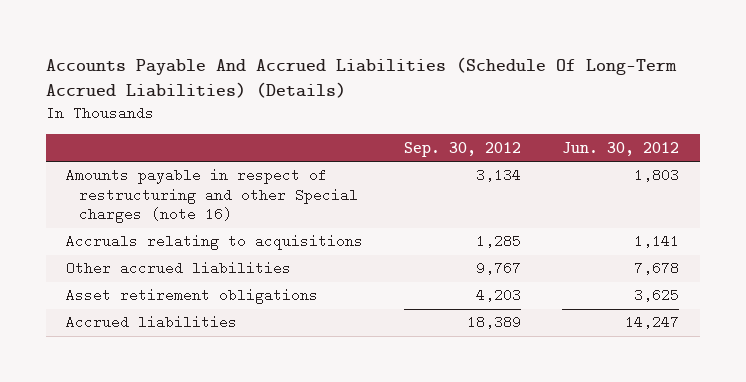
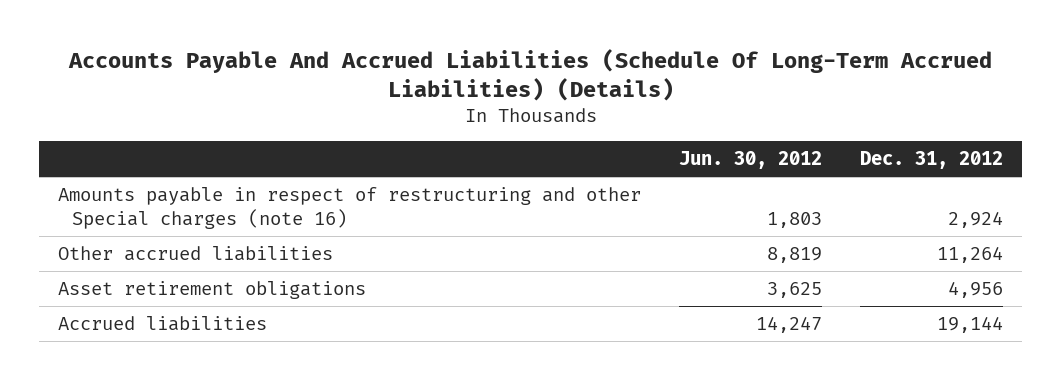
- | Sep. 30, 2012 | Jun. 30, 2012
+ | Jun. 30, 2012 | Dec. 31, 2012
- Accruals relating to acquisitions | 1,285 | 1,141
- Other accrued liabilities | 9,767 | 7,678
+ Other accrued liabilities | 8,819 | 11,264

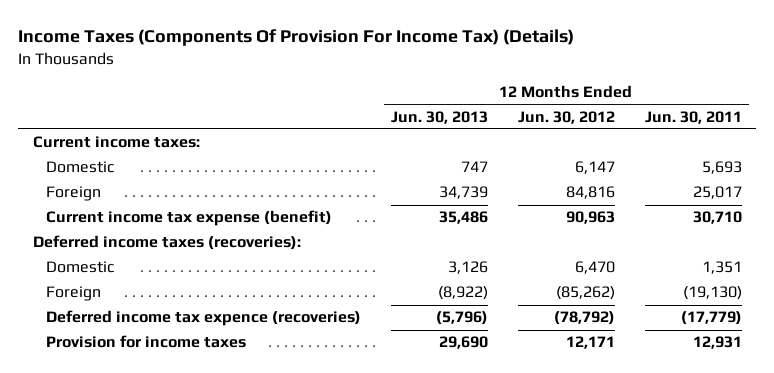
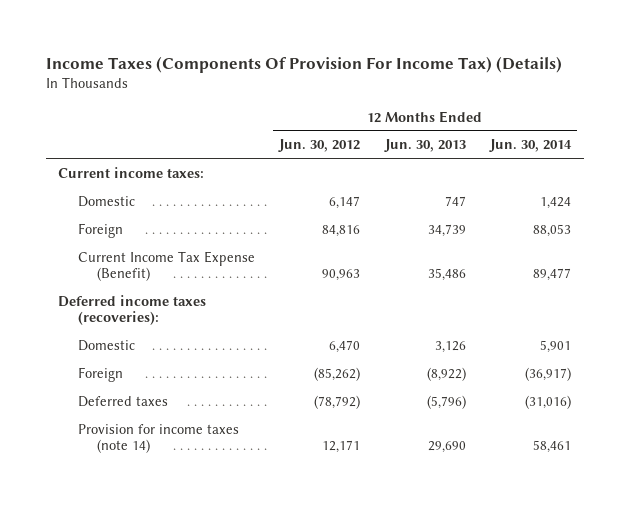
- | 12 Months Ended Jun. 30, 2013 | 12 Months Ended Jun. 30, 2012 | 12 Months Ended Jun. 30, 2011
+ | 12 Months Ended Jun. 30, 2012 | 12 Months Ended Jun. 30, 2013 | 12 Months Ended Jun. 30, 2014
- Current income tax expense (benefit) | 35,486 | 90,963 | 30,710
+ Current Income Tax Expense (Benefit) | 90,963 | 35,486 | 89,477
- Deferred income tax expence (recoveries) | (5,796) | (78,792) | (17,779)
- Provision for income taxes | 29,690 | 12,171 | 12,931
+ Deferred taxes | (78,792) | (5,796) | (31,016)
+ Provision for income taxes (note 14) | 12,171 | 29,690 | 58,461

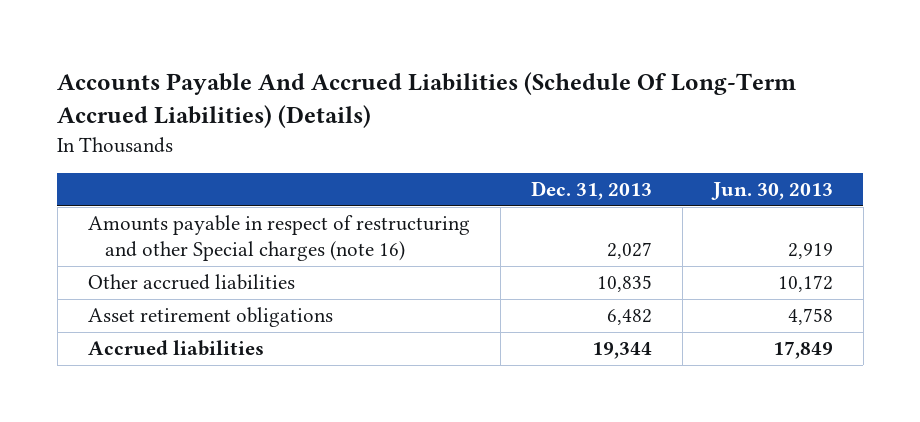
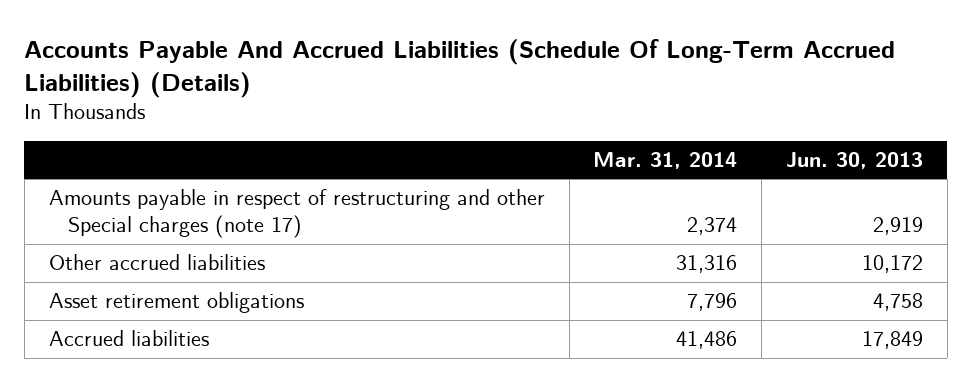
- | Dec. 31, 2013 | Jun. 30, 2013
+ | Mar. 31, 2014 | Jun. 30, 2013
- Amounts payable in respect of restructuring and other Special charges (note 16) | 2,027 | 2,919
+ Amounts payable in respect of restructuring and other Special charges (note 17) | 2,374 | 2,919

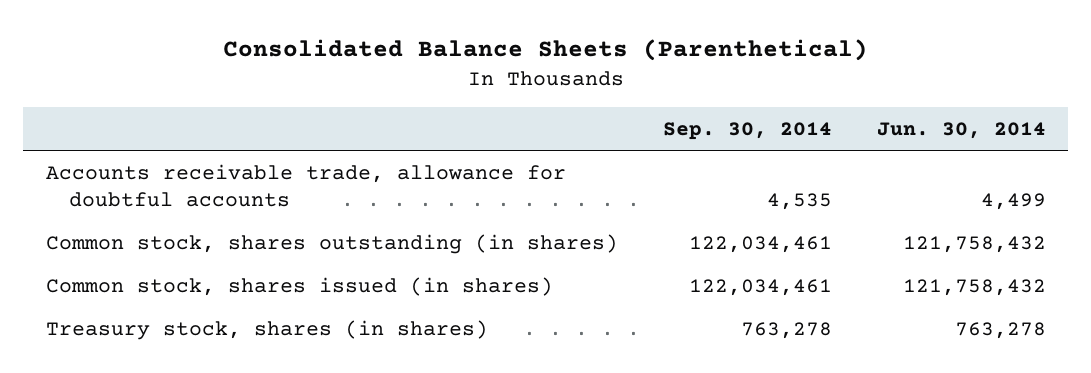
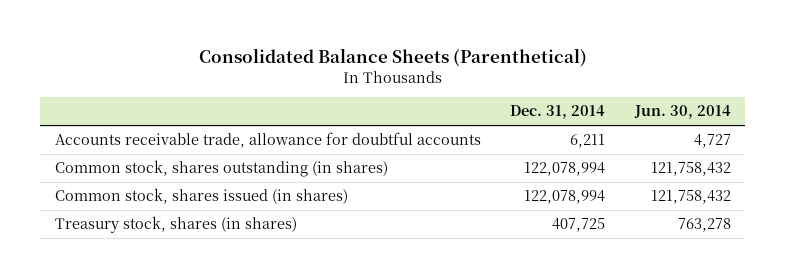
- | Sep. 30, 2014 | Jun. 30, 2014
+ | Dec. 31, 2014 | Jun. 30, 2014
- Accounts receivable trade, allowance for doubtful accounts | 4,535 | 4,499
+ Accounts receivable trade, allowance for doubtful accounts | 6,211 | 4,727

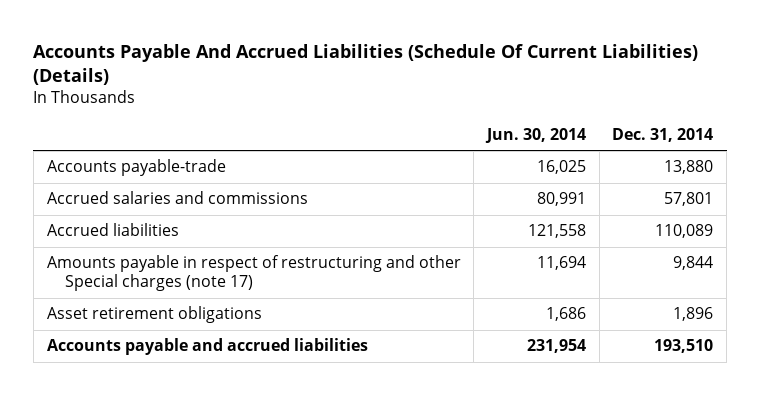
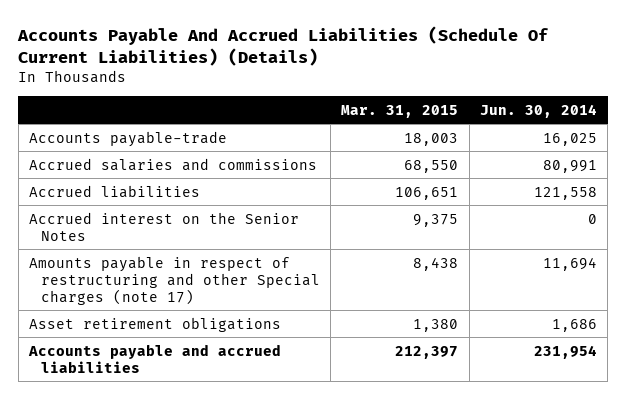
- | Jun. 30, 2014 | Dec. 31, 2014
+ | Mar. 31, 2015 | Jun. 30, 2014
+ Accrued interest on the Senior Notes | 9,375 | 0

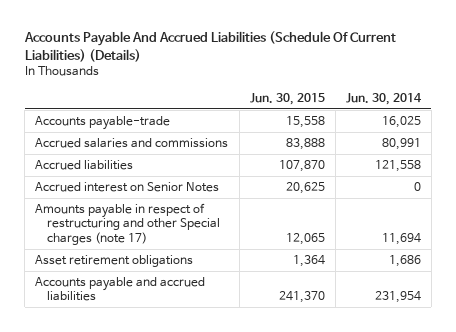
- | Mar. 31, 2015 | Jun. 30, 2014
+ | Jun. 30, 2015 | Jun. 30, 2014
- Accrued interest on the Senior Notes | 9,375 | 0
+ Accrued interest on Senior Notes | 20,625 | 0

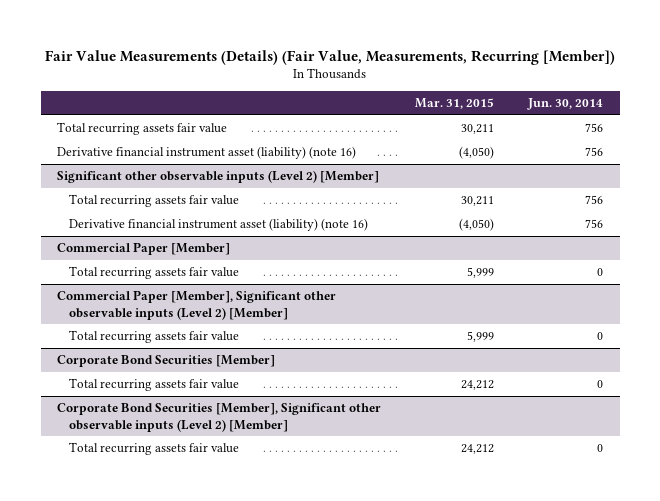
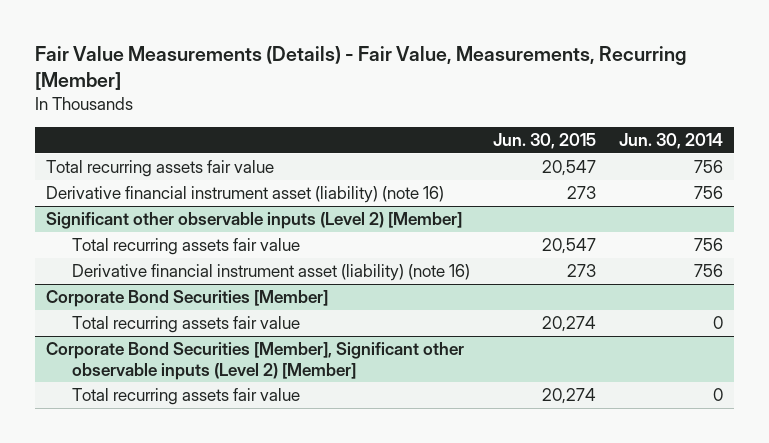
- Fair Value Measurements (Details) (Fair Value, Measurements, Recurring [Member])
+ Fair Value Measurements (Details) - Fair Value, Measurements, Recurring [Member]
- | Mar. 31, 2015 | Jun. 30, 2014
+ | Jun. 30, 2015 | Jun. 30, 2014
- Commercial Paper [Member]
- Total recurring assets fair value | 5,999 | 0
- Commercial Paper [Member], Significant other observable inputs (Level 2) [Member]
- Total recurring assets fair value | 5,999 | 0

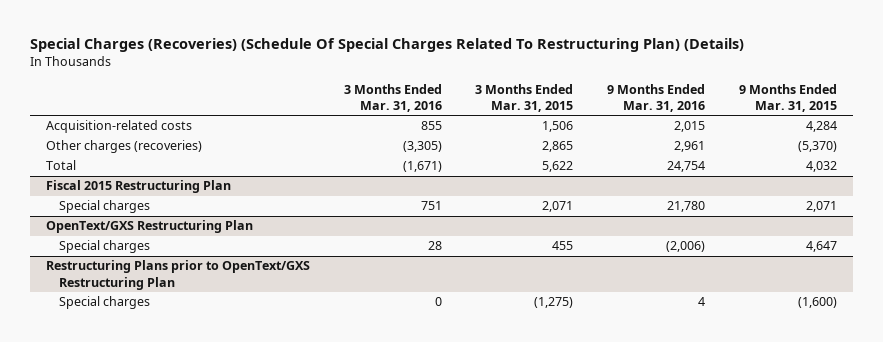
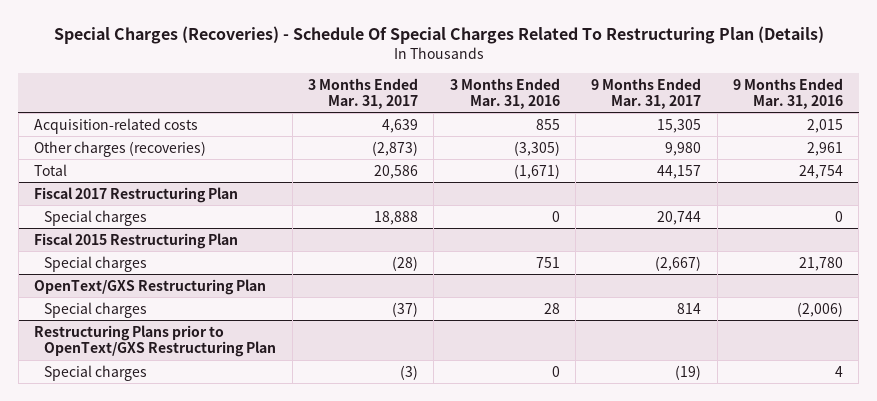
- Special Charges (Recoveries) (Schedule Of Special Charges Related To Restructuring Plan) (Details)
+ Special Charges (Recoveries) - Schedule Of Special Charges Related To Restructuring Plan (Details)
- | 3 Months Ended Mar. 31, 2016 | 3 Months Ended Mar. 31, 2015 | 9 Months Ended Mar. 31, 2016 | 9 Months Ended Mar. 31, 2015
+ | 3 Months Ended Mar. 31, 2017 | 3 Months Ended Mar. 31, 2016 | 9 Months Ended Mar. 31, 2017 | 9 Months Ended Mar. 31, 2016
+ Fiscal 2017 Restructuring Plan
+ Special charges | 18,888 | 0 | 20,744 | 0

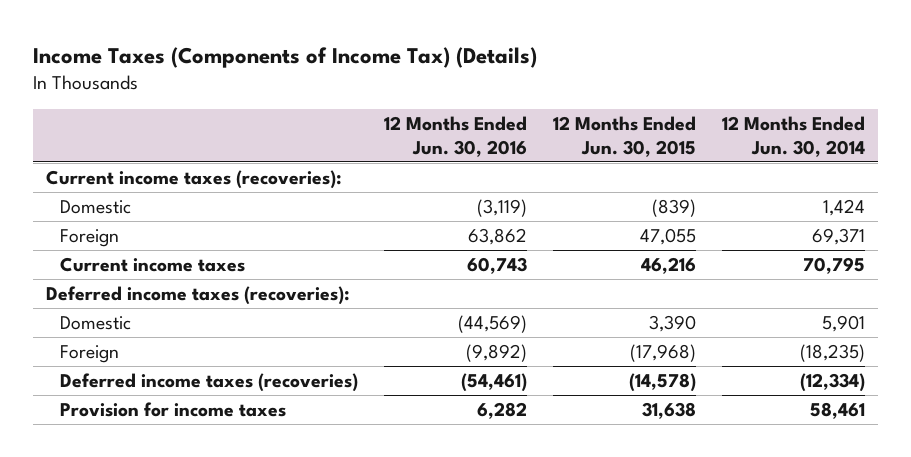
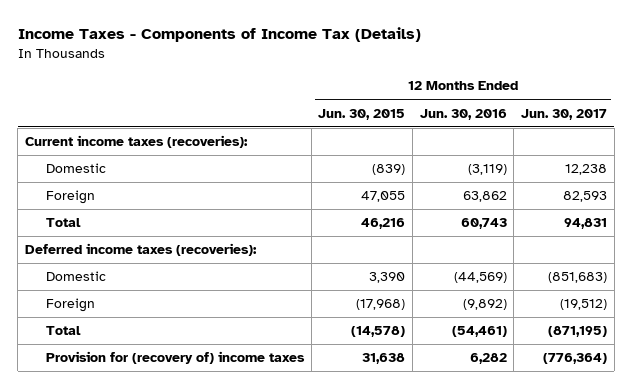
- Income Taxes (Components of Income Tax) (Details)
+ Income Taxes - Components of Income Tax (Details)
- | 12 Months Ended Jun. 30, 2016 | 12 Months Ended Jun. 30, 2015 | 12 Months Ended Jun. 30, 2014
+ | 12 Months Ended Jun. 30, 2015 | 12 Months Ended Jun. 30, 2016 | 12 Months Ended Jun. 30, 2017
- Current income taxes | 60,743 | 46,216 | 70,795
+ Total | 46,216 | 60,743 | 94,831
- Deferred income taxes (recoveries) | (54,461) | (14,578) | (12,334)
- Provision for income taxes | 6,282 | 31,638 | 58,461
+ Total | (14,578) | (54,461) | (871,195)
+ Provision for (recovery of) income taxes | 31,638 | 6,282 | (776,364)

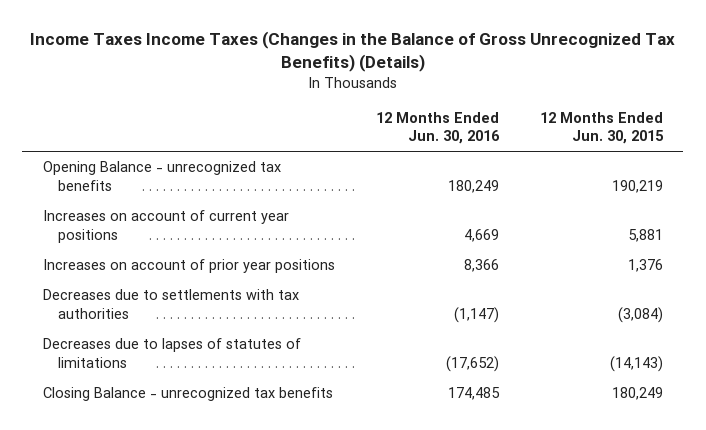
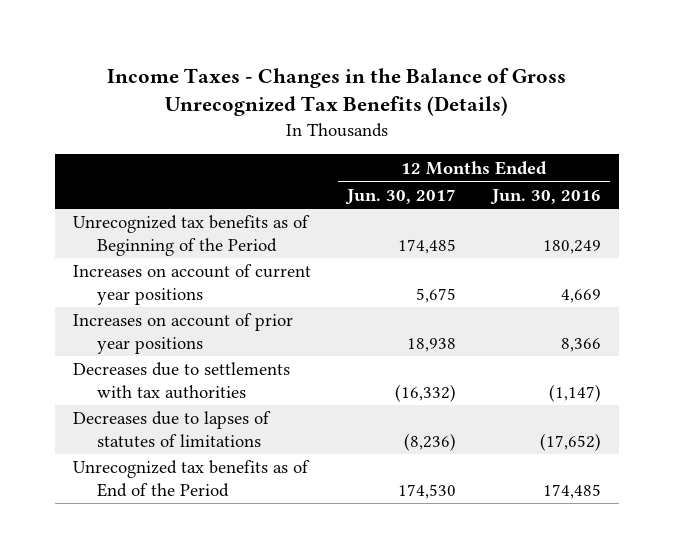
- Income Taxes Income Taxes (Changes in the Balance of Gross Unrecognized Tax Benefits) (Details)
+ Income Taxes - Changes in the Balance of Gross Unrecognized Tax Benefits (Details)
- | 12 Months Ended Jun. 30, 2016 | 12 Months Ended Jun. 30, 2015
+ | 12 Months Ended Jun. 30, 2017 | 12 Months Ended Jun. 30, 2016
- Opening Balance - unrecognized tax benefits | 180,249 | 190,219
+ Unrecognized tax benefits as of Beginning of the Period | 174,485 | 180,249
- Closing Balance - unrecognized tax benefits | 174,485 | 180,249
+ Unrecognized tax benefits as of End of the Period | 174,530 | 174,485

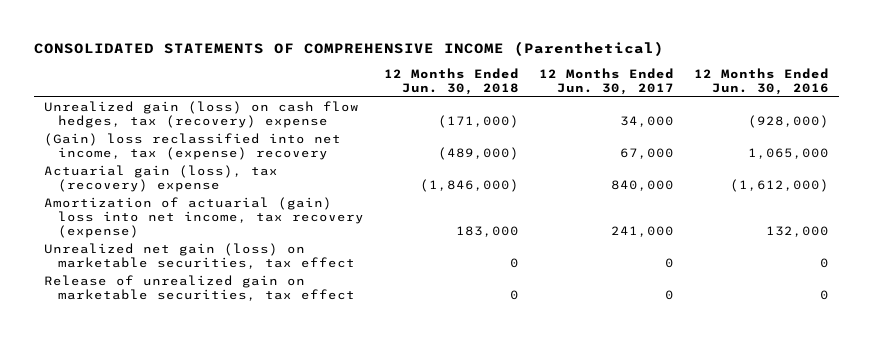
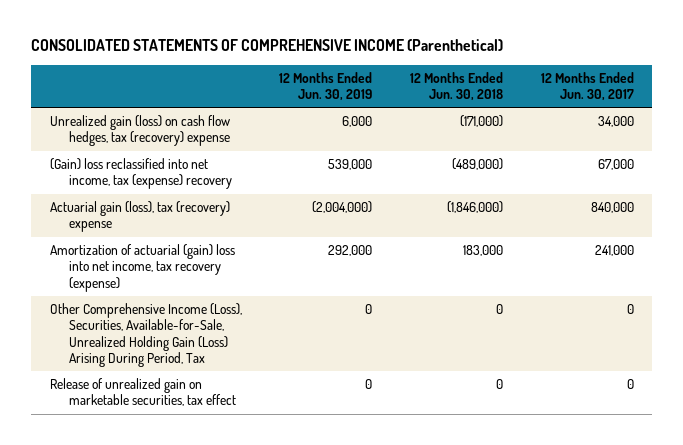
- | 12 Months Ended Jun. 30, 2018 | 12 Months Ended Jun. 30, 2017 | 12 Months Ended Jun. 30, 2016
+ | 12 Months Ended Jun. 30, 2019 | 12 Months Ended Jun. 30, 2018 | 12 Months Ended Jun. 30, 2017
- Unrealized net gain (loss) on marketable securities, tax effect | 0 | 0 | 0
+ Other Comprehensive Income (Loss), Securities, Available-for-Sale, Unrealized Holding Gain (Loss) Arising During Period, Tax | 0 | 0 | 0

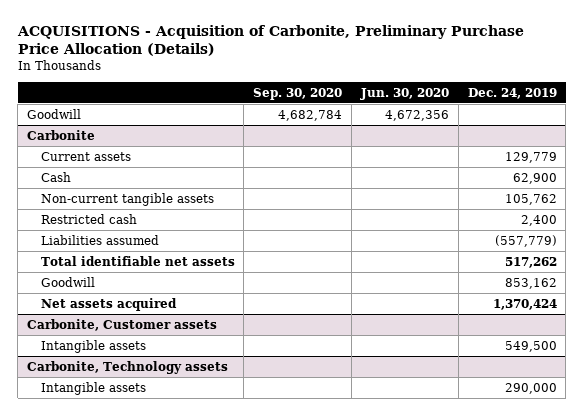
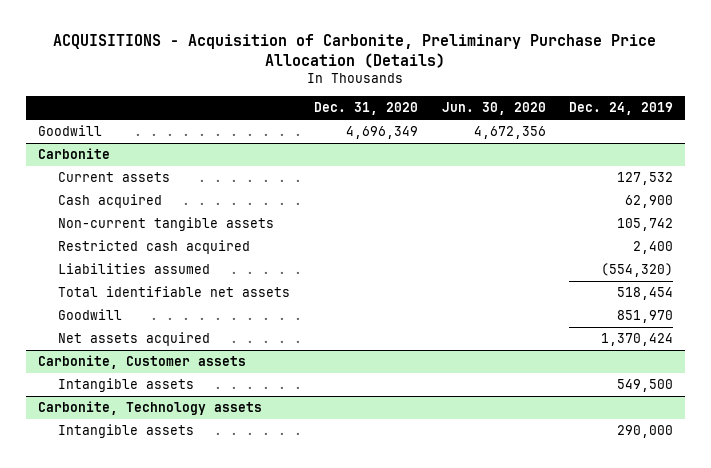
- | Sep. 30, 2020 | Jun. 30, 2020 | Dec. 24, 2019
+ | Dec. 31, 2020 | Jun. 30, 2020 | Dec. 24, 2019
@ Carbonite
- Current assets | | | 129,779
- Cash | | | 62,900
- Non-current tangible assets | | | 105,762
- Restricted cash | | | 2,400
- Liabilities assumed | | | (557,779)
- Total identifiable net assets | | | 517,262
- Goodwill | | | 853,162
+ Current assets | | | 127,532
+ Cash acquired | | | 62,900
+ Non-current tangible assets | | | 105,742
+ Restricted cash acquired | | | 2,400
+ Liabilities assumed | | | (554,320)
+ Total identifiable net assets | | | 518,454
+ Goodwill | | | 851,970

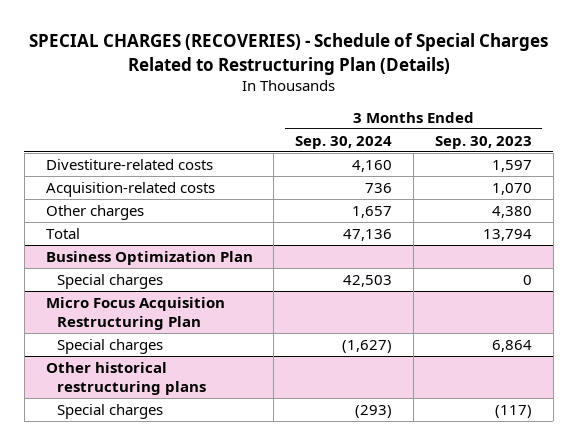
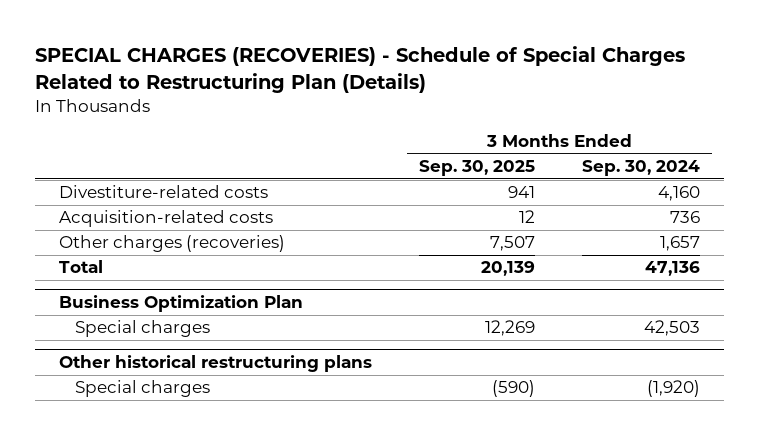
- | 3 Months Ended Sep. 30, 2024 | 3 Months Ended Sep. 30, 2023
+ | 3 Months Ended Sep. 30, 2025 | 3 Months Ended Sep. 30, 2024
- Other charges | 1,657 | 4,380
+ Other charges (recoveries) | 7,507 | 1,657
- Micro Focus Acquisition Restructuring Plan
- Special charges | (1,627) | 6,864
@ Other historical restructuring plans
- Special charges | (293) | (117)
+ Special charges | (590) | (1,920)

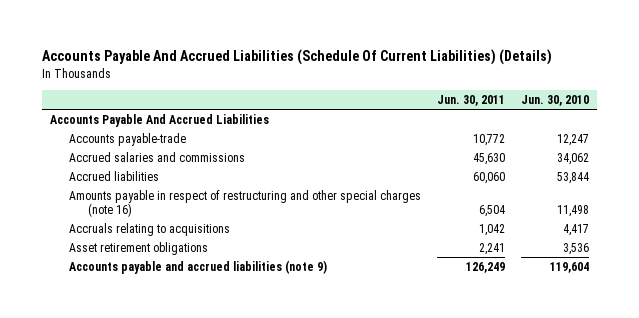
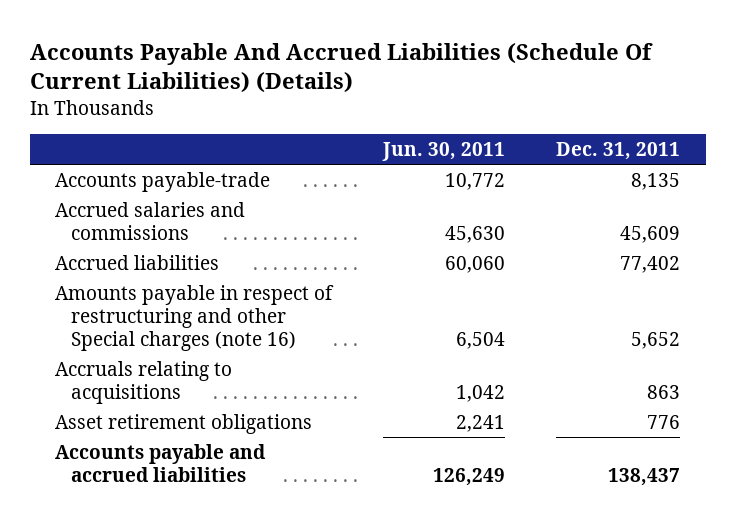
- | Jun. 30, 2011 | Jun. 30, 2010
+ | Jun. 30, 2011 | Dec. 31, 2011
- Accounts Payable And Accrued Liabilities
- Amounts payable in respect of restructuring and other special charges (note 16) | 6,504 | 11,498
+ Amounts payable in respect of restructuring and other Special charges (note 16) | 6,504 | 5,652
- Accounts payable and accrued liabilities (note 9) | 126,249 | 119,604
+ Accounts payable and accrued liabilities | 126,249 | 138,437

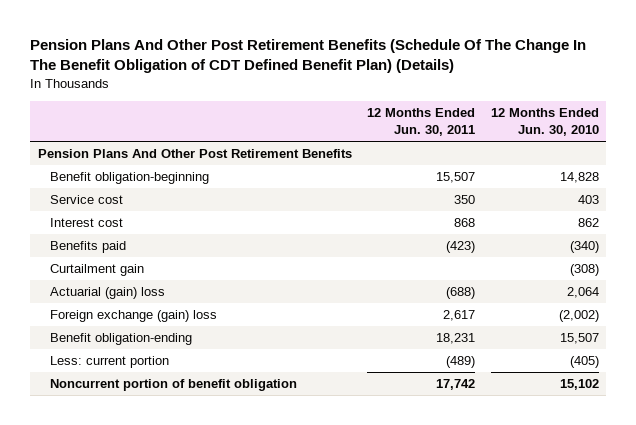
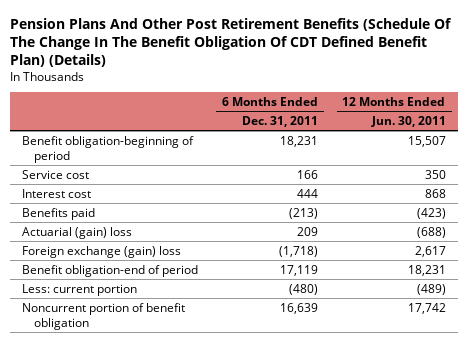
- Pension Plans And Other Post Retirement Benefits (Schedule Of The Change In The Benefit Obligation of CDT Defined Benefit Plan) (Details)
+ Pension Plans And Other Post Retirement Benefits (Schedule Of The Change In The Benefit Obligation Of CDT Defined Benefit Plan) (Details)
- | 12 Months Ended Jun. 30, 2011 | 12 Months Ended Jun. 30, 2010
+ | 6 Months Ended Dec. 31, 2011 | 12 Months Ended Jun. 30, 2011
- Pension Plans And Other Post Retirement Benefits
- Benefit obligation-beginning | 15,507 | 14,828
+ Benefit obligation-beginning of period | 18,231 | 15,507
- Curtailment gain | | (308)
- Benefit obligation-ending | 18,231 | 15,507
+ Benefit obligation-end of period | 17,119 | 18,231

